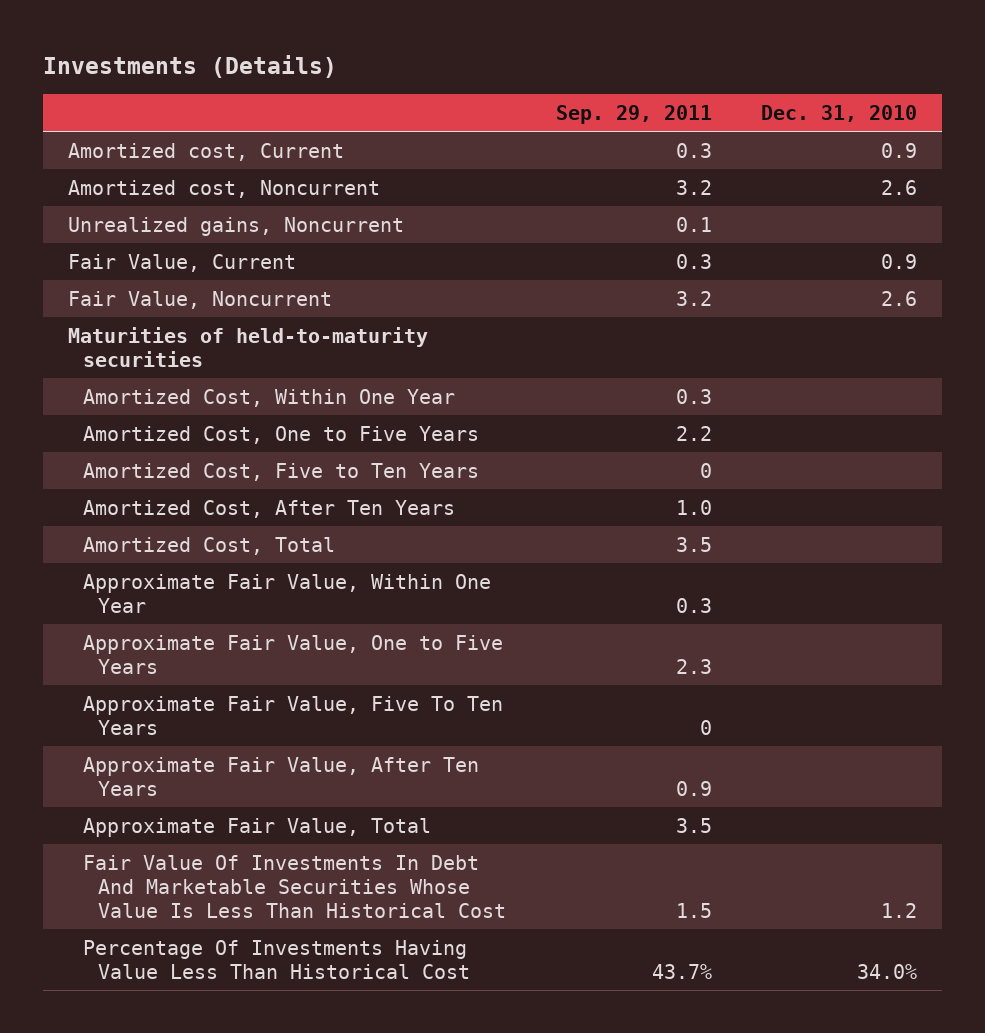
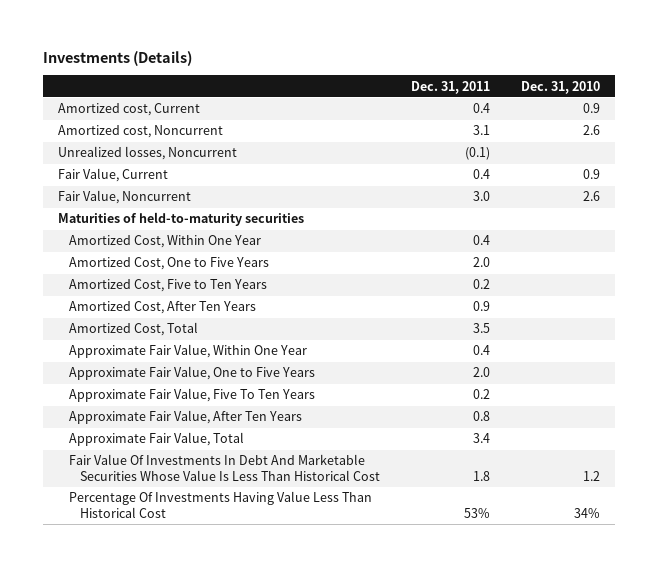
- | Sep. 29, 2011 | Dec. 31, 2010
+ | Dec. 31, 2011 | Dec. 31, 2010
- Unrealized gains, Noncurrent | 0.1 |
+ Unrealized losses, Noncurrent | (0.1) |
- Percentage Of Investments Having Value Less Than Historical Cost | 43.7% | 34.0%
+ Percentage Of Investments Having Value Less Than Historical Cost | 53% | 34%

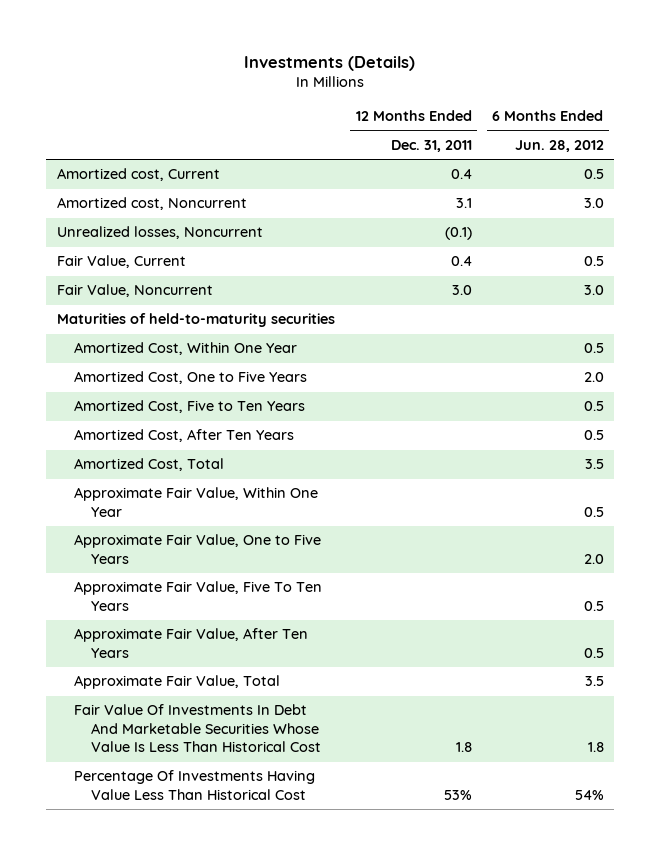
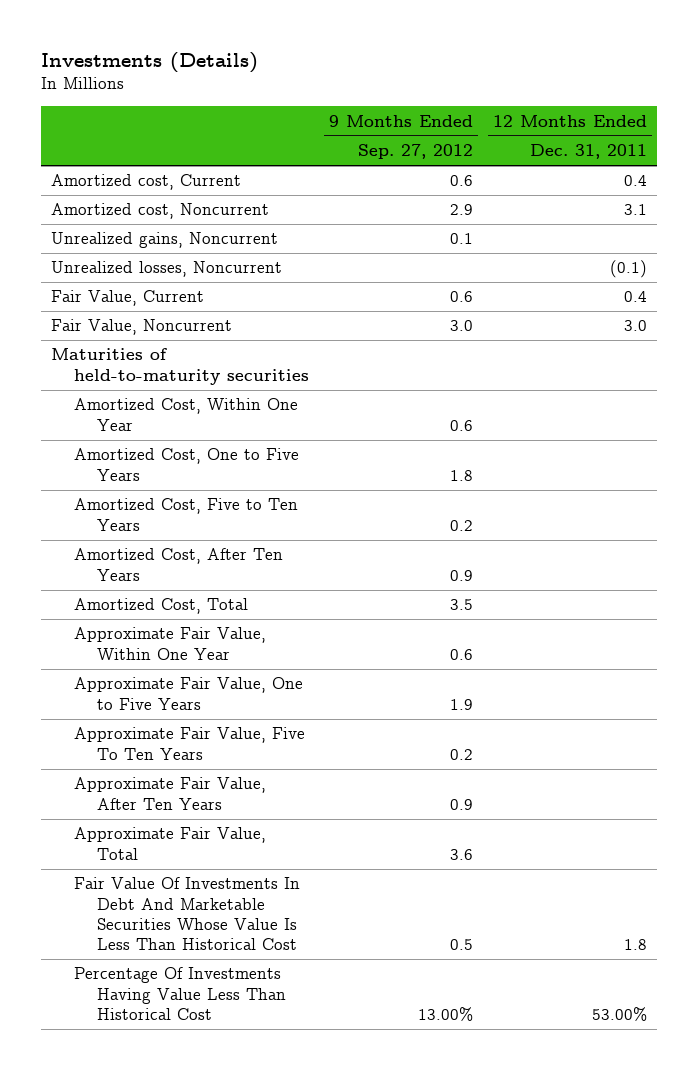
- | 12 Months Ended Dec. 31, 2011 | 6 Months Ended Jun. 28, 2012
+ | 9 Months Ended Sep. 27, 2012 | 12 Months Ended Dec. 31, 2011
+ Unrealized gains, Noncurrent | 0.1 |
- Percentage Of Investments Having Value Less Than Historical Cost | 53% | 54%
+ Percentage Of Investments Having Value Less Than Historical Cost | 13.00% | 53.00%

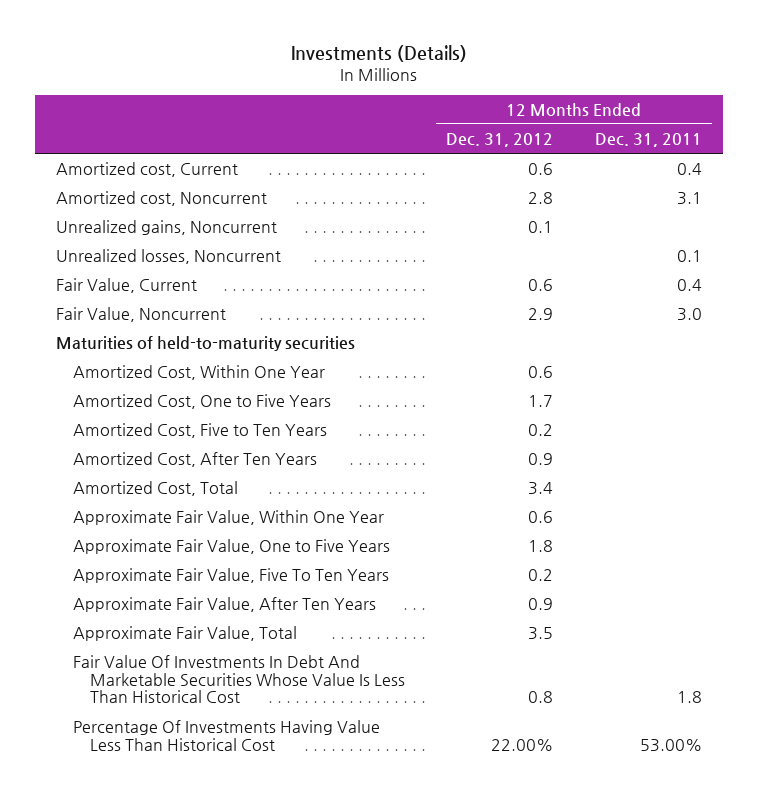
- | 9 Months Ended Sep. 27, 2012 | 12 Months Ended Dec. 31, 2011
+ | 12 Months Ended Dec. 31, 2012 | 12 Months Ended Dec. 31, 2011
- Unrealized losses, Noncurrent | | (0.1)
+ Unrealized losses, Noncurrent | | 0.1

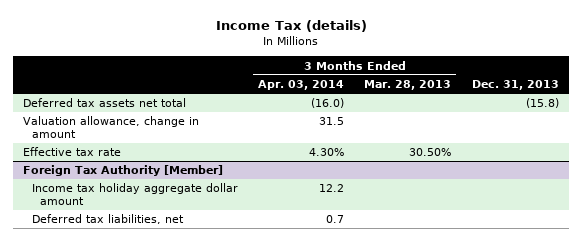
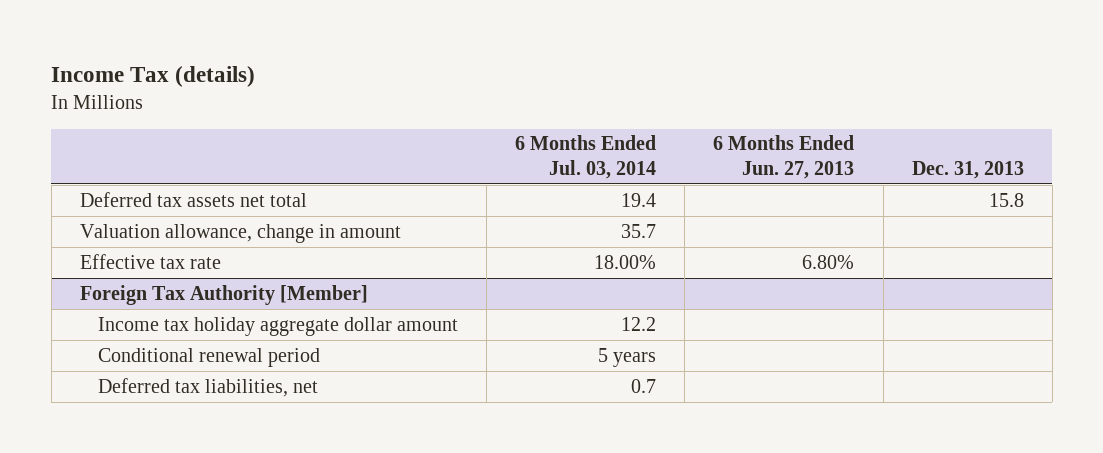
- | 3 Months Ended Apr. 03, 2014 | 3 Months Ended Mar. 28, 2013 | Dec. 31, 2013
+ | 6 Months Ended Jul. 03, 2014 | 6 Months Ended Jun. 27, 2013 | Dec. 31, 2013
- Deferred tax assets net total | (16.0) | | (15.8)
+ Deferred tax assets net total | 19.4 | | 15.8
@ Foreign Tax Authority [Member]
+ Conditional renewal period | 5 years | |

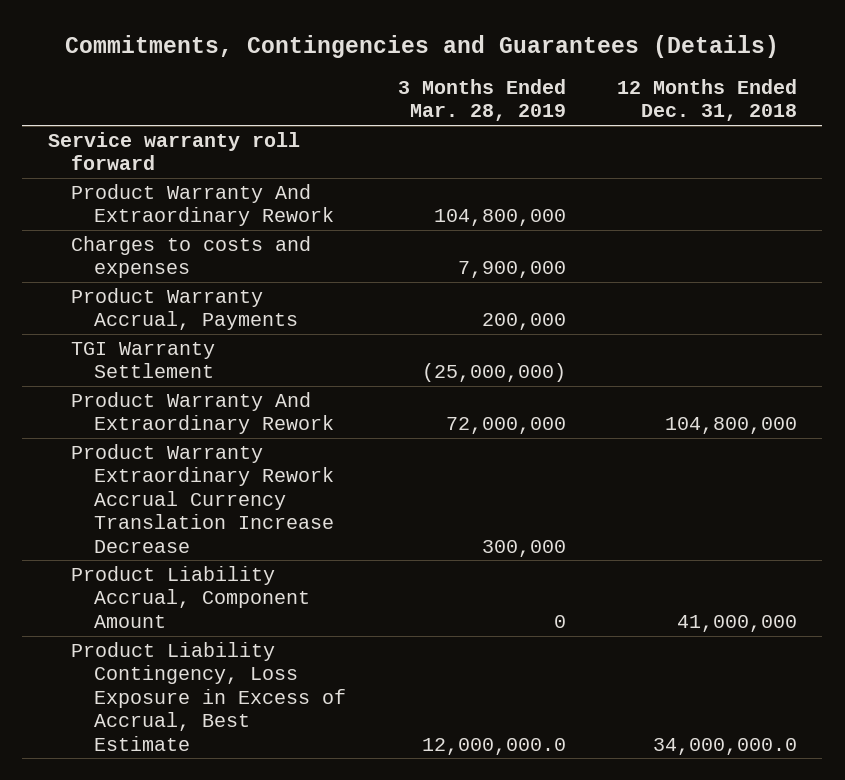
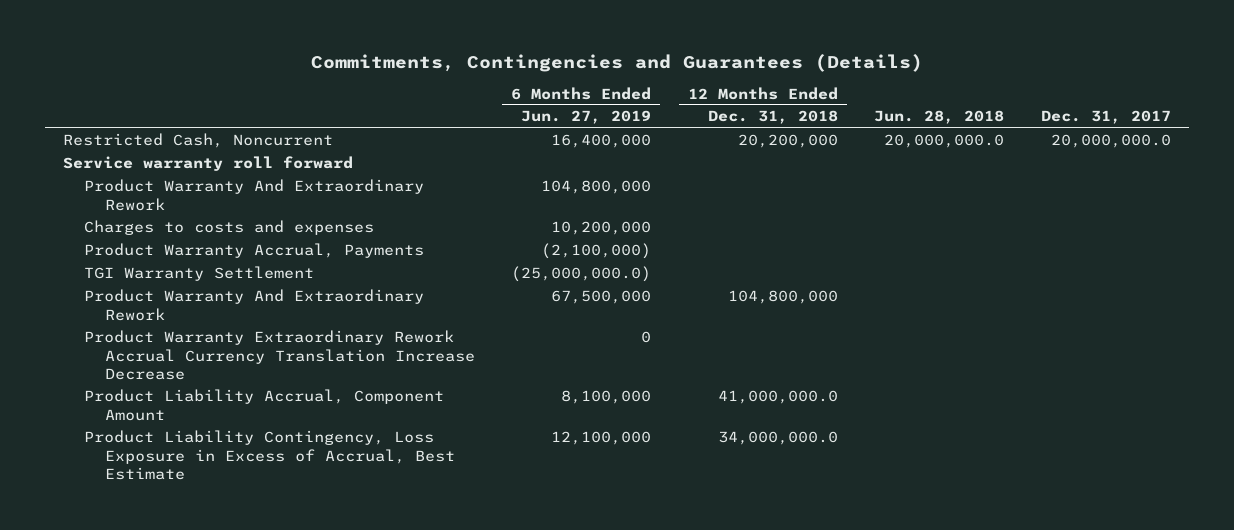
- | 3 Months Ended Mar. 28, 2019 | 12 Months Ended Dec. 31, 2018
+ | 6 Months Ended Jun. 27, 2019 | 12 Months Ended Dec. 31, 2018 | Jun. 28, 2018 | Dec. 31, 2017
+ Restricted Cash, Noncurrent | 16,400,000 | 20,200,000 | 20,000,000.0 | 20,000,000.0
- Product Liability Accrual, Component Amount | 0 | 41,000,000
+ Product Liability Accrual, Component Amount | 8,100,000 | 41,000,000.0 | |

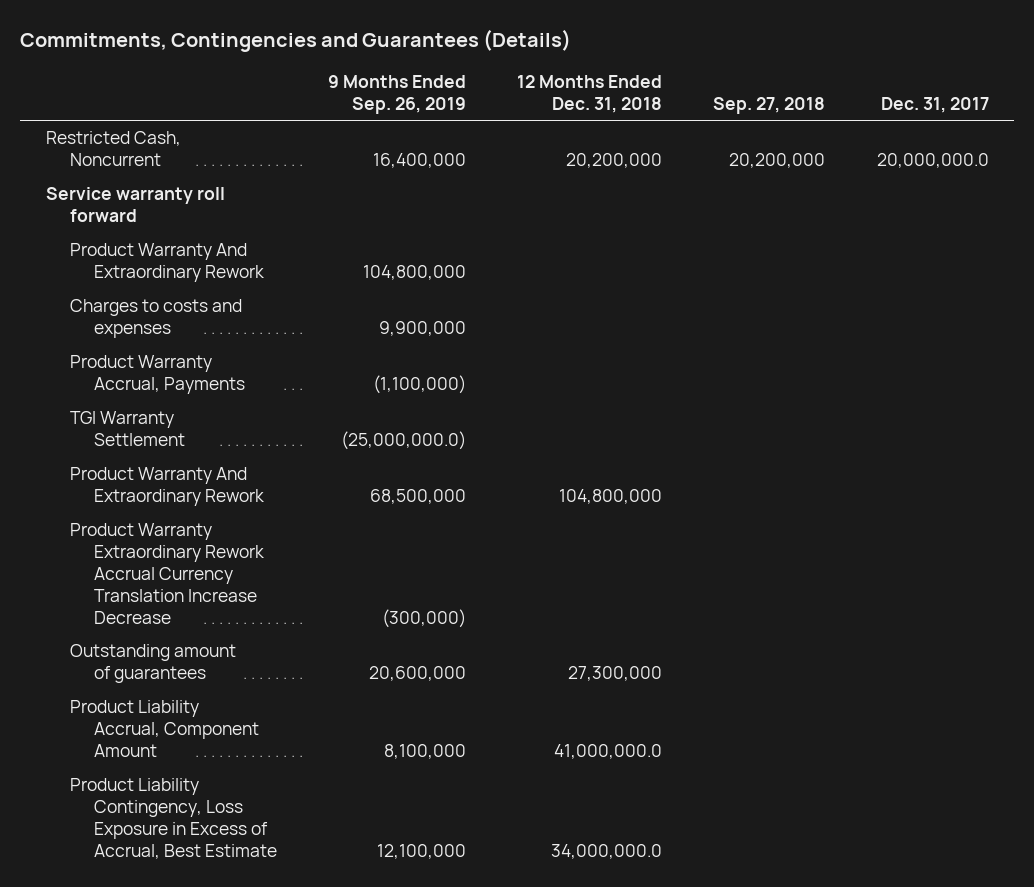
- | 6 Months Ended Jun. 27, 2019 | 12 Months Ended Dec. 31, 2018 | Jun. 28, 2018 | Dec. 31, 2017
+ | 9 Months Ended Sep. 26, 2019 | 12 Months Ended Dec. 31, 2018 | Sep. 27, 2018 | Dec. 31, 2017
+ Outstanding amount of guarantees | 20,600,000 | 27,300,000 | |

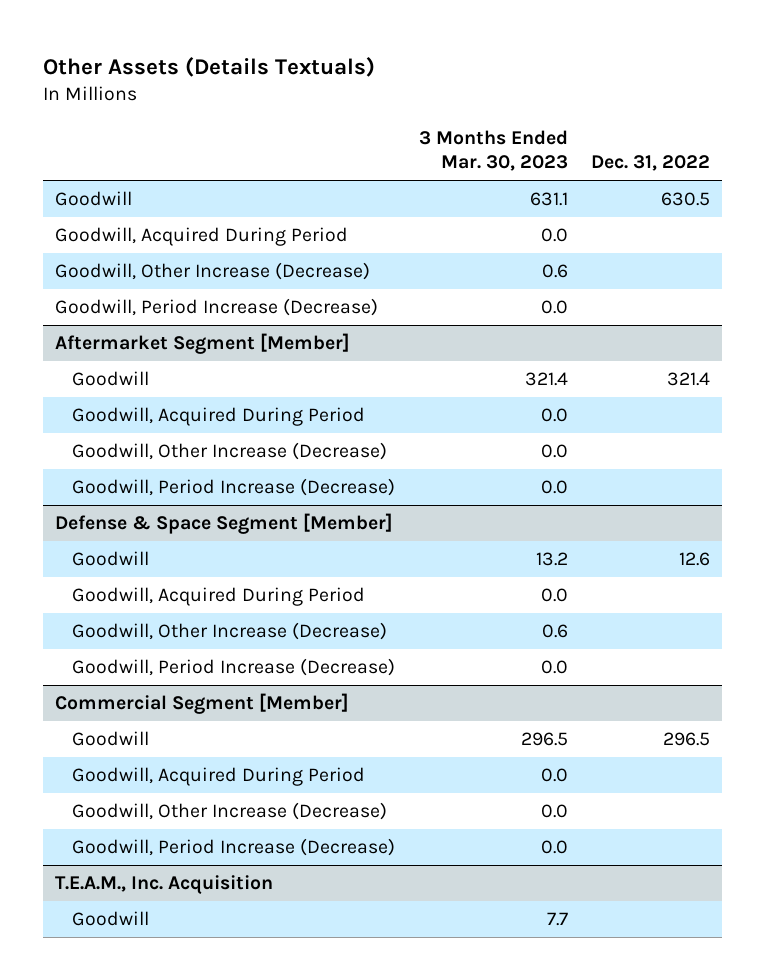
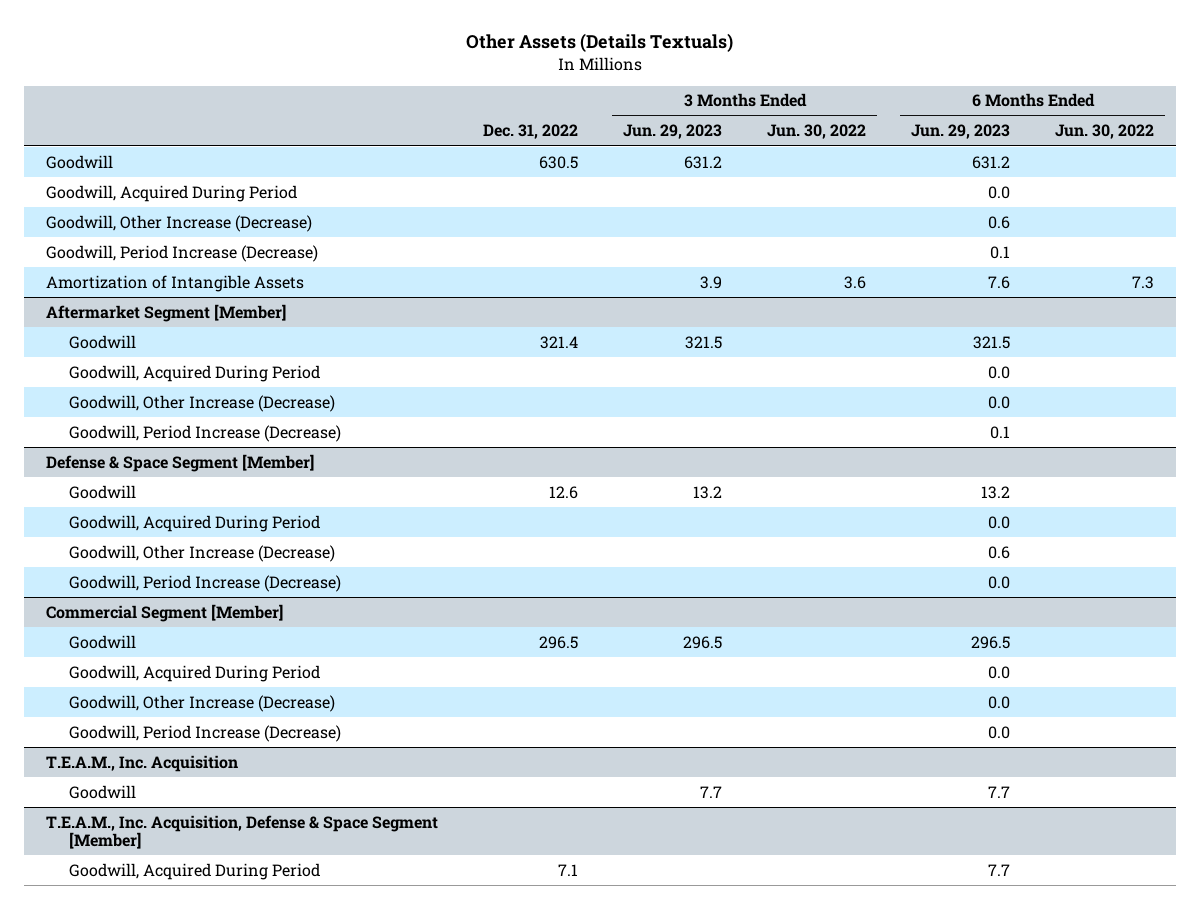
- | 3 Months Ended Mar. 30, 2023 | Dec. 31, 2022
+ | Dec. 31, 2022 | 3 Months Ended Jun. 29, 2023 | 3 Months Ended Jun. 30, 2022 | 6 Months Ended Jun. 29, 2023 | 6 Months Ended Jun. 30, 2022
+ Amortization of Intangible Assets | | 3.9 | 3.6 | 7.6 | 7.3
+ T.E.A.M., Inc. Acquisition, Defense & Space Segment [Member]
+ Goodwill, Acquired During Period | 7.1 | | | 7.7 |

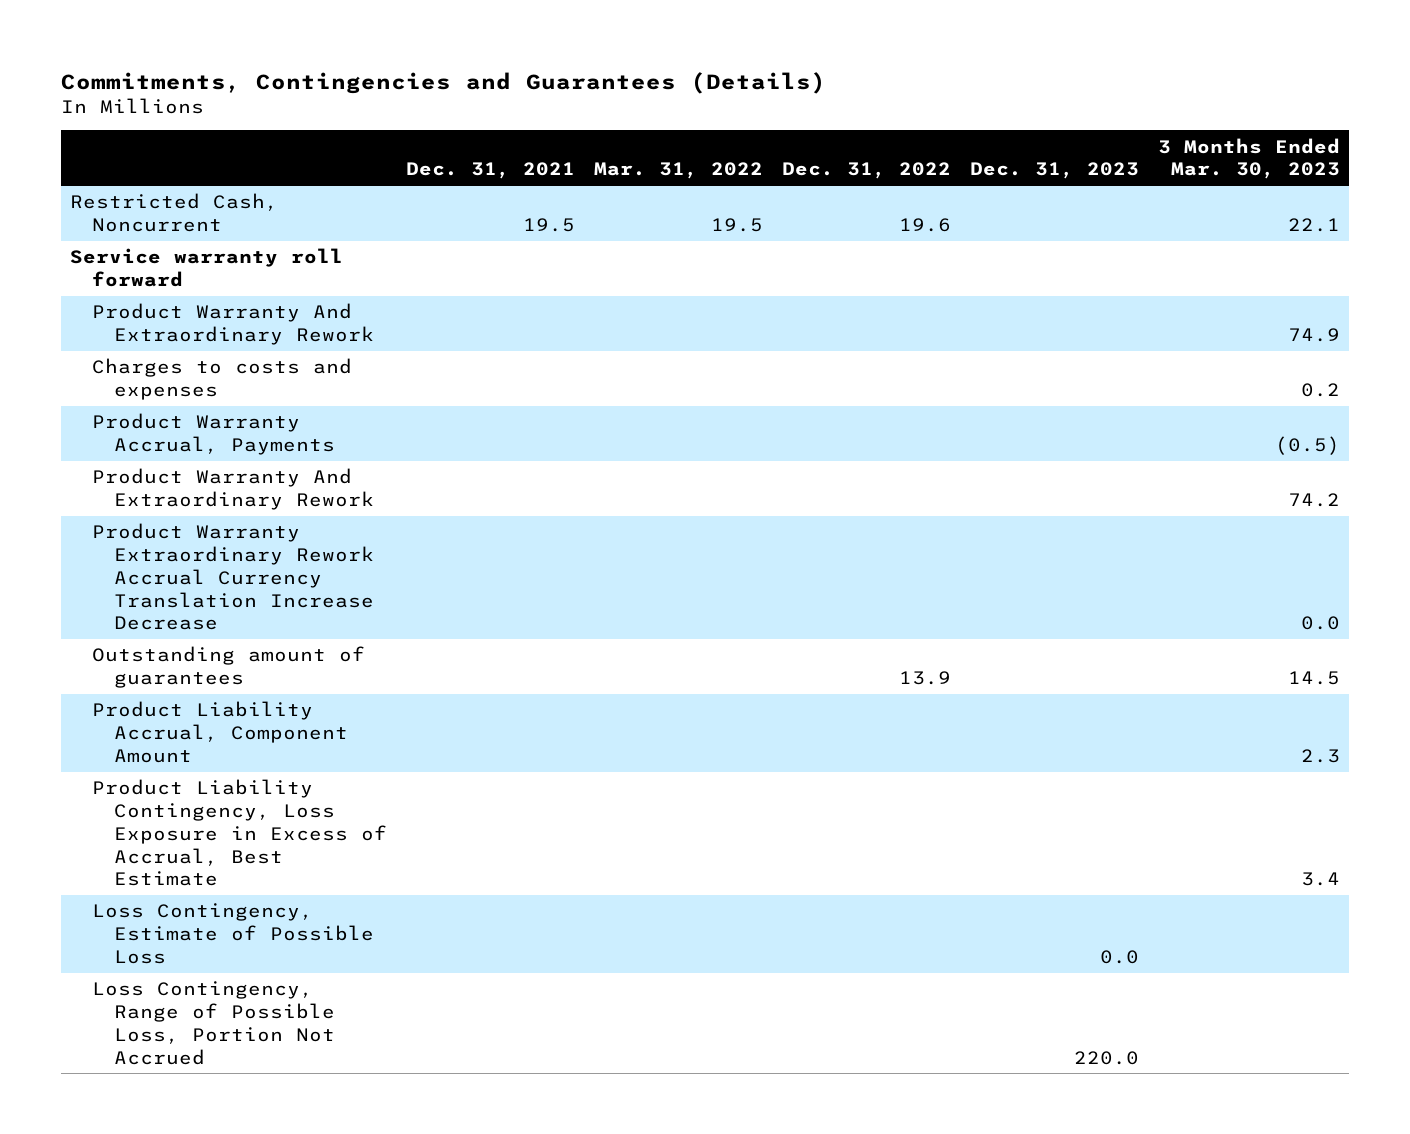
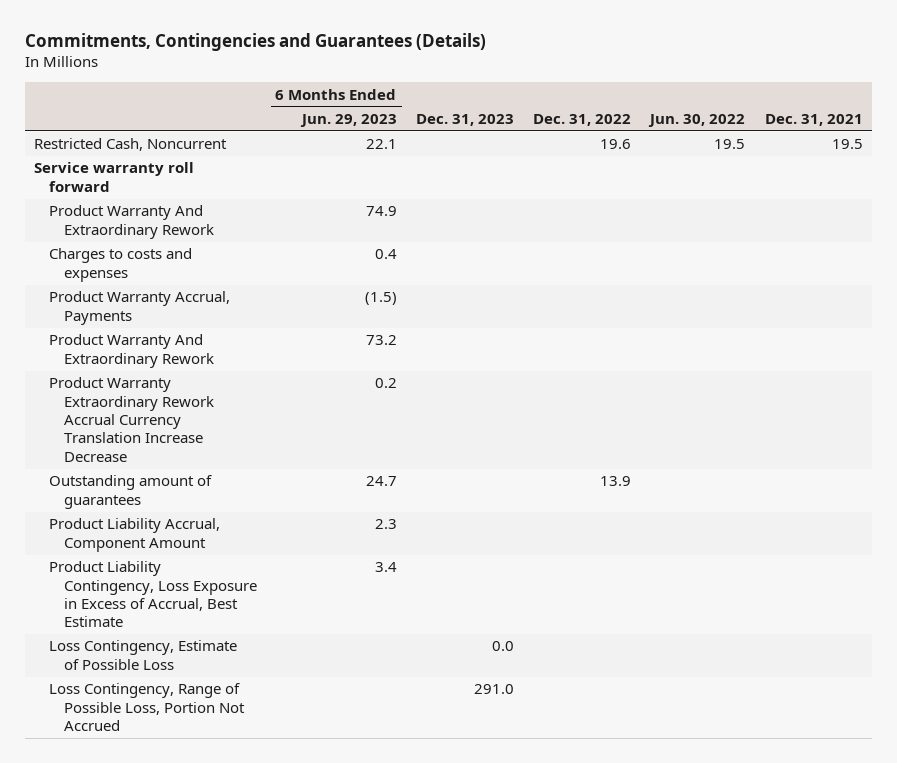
- | Dec. 31, 2021 | Mar. 31, 2022 | Dec. 31, 2022 | Dec. 31, 2023 | 3 Months Ended Mar. 30, 2023
+ | 6 Months Ended Jun. 29, 2023 | Dec. 31, 2023 | Dec. 31, 2022 | Jun. 30, 2022 | Dec. 31, 2021
- Loss Contingency, Range of Possible Loss, Portion Not Accrued | | | | 220.0 |
+ Loss Contingency, Range of Possible Loss, Portion Not Accrued | | 291.0 | | |

